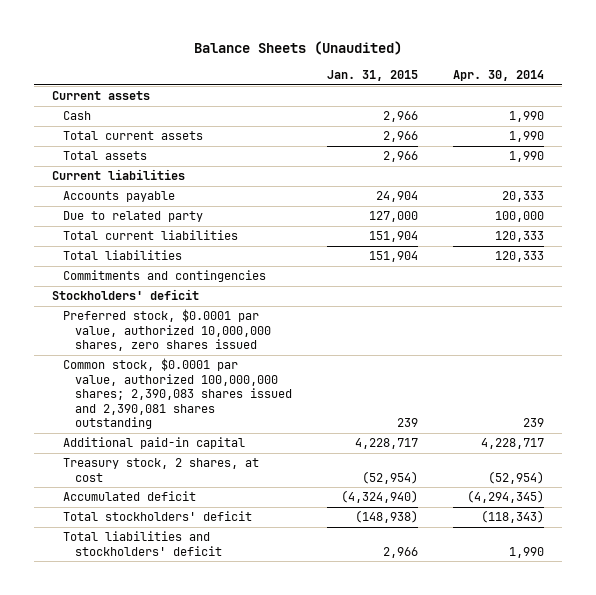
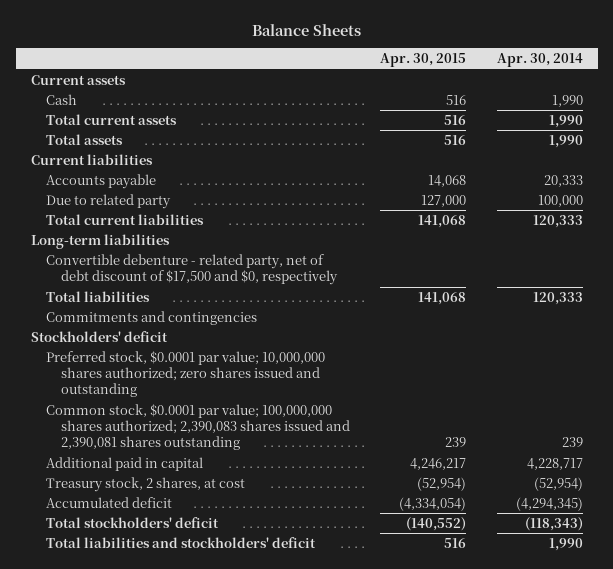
- Balance Sheets (Unaudited)
+ Balance Sheets
- | Jan. 31, 2015 | Apr. 30, 2014
+ | Apr. 30, 2015 | Apr. 30, 2014
+ Long-term liabilities
+ Convertible debenture - related party, net of debt discount of $17,500 and $0, respectively
- Preferred stock, $0.0001 par value, authorized 10,000,000 shares, zero shares issued
- Common stock, $0.0001 par value, authorized 100,000,000 shares; 2,390,083 shares issued and 2,390,081 shares outstanding | 239 | 239
- Additional paid-in capital | 4,228,717 | 4,228,717
+ Preferred stock, $0.0001 par value; 10,000,000 shares authorized; zero shares issued and outstanding
+ Common stock, $0.0001 par value; 100,000,000 shares authorized; 2,390,083 shares issued and 2,390,081 shares outstanding | 239 | 239
+ Additional paid in capital | 4,246,217 | 4,228,717

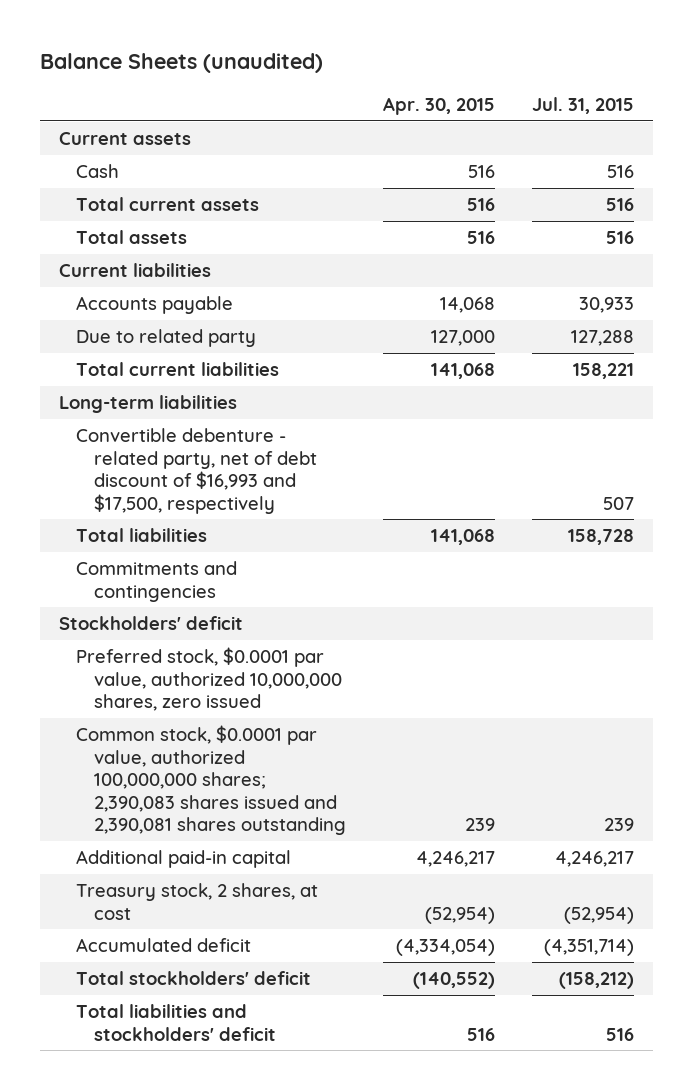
- Balance Sheets
+ Balance Sheets (unaudited)
- | Apr. 30, 2015 | Apr. 30, 2014
+ | Apr. 30, 2015 | Jul. 31, 2015
- Convertible debenture - related party, net of debt discount of $17,500 and $0, respectively
+ Convertible debenture - related party, net of debt discount of $16,993 and $17,500, respectively | | 507
- Preferred stock, $0.0001 par value; 10,000,000 shares authorized; zero shares issued and outstanding
- Common stock, $0.0001 par value; 100,000,000 shares authorized; 2,390,083 shares issued and 2,390,081 shares outstanding | 239 | 239
- Additional paid in capital | 4,246,217 | 4,228,717
+ Preferred stock, $0.0001 par value, authorized 10,000,000 shares, zero issued
+ Common stock, $0.0001 par value, authorized 100,000,000 shares; 2,390,083 shares issued and 2,390,081 shares outstanding | 239 | 239
+ Additional paid-in capital | 4,246,217 | 4,246,217

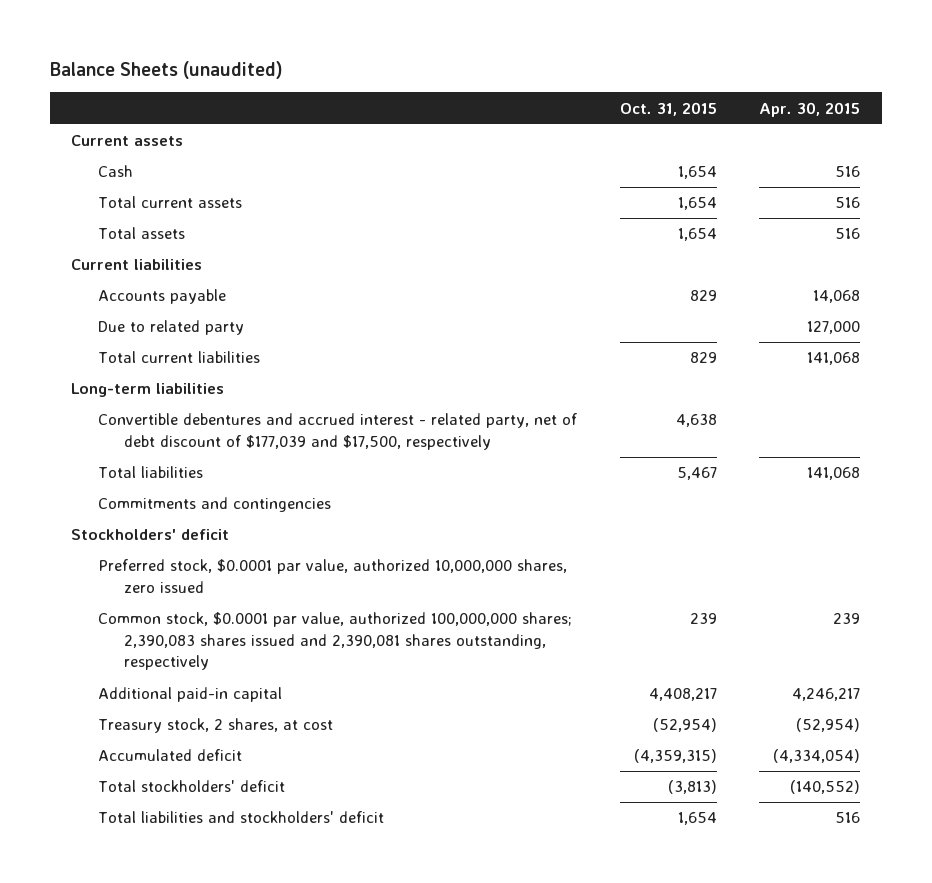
- | Apr. 30, 2015 | Jul. 31, 2015
+ | Oct. 31, 2015 | Apr. 30, 2015
- Convertible debenture - related party, net of debt discount of $16,993 and $17,500, respectively | | 507
+ Convertible debentures and accrued interest - related party, net of debt discount of $177,039 and $17,500, respectively | 4,638 |
- Common stock, $0.0001 par value, authorized 100,000,000 shares; 2,390,083 shares issued and 2,390,081 shares outstanding | 239 | 239
+ Common stock, $0.0001 par value, authorized 100,000,000 shares; 2,390,083 shares issued and 2,390,081 shares outstanding, respectively | 239 | 239

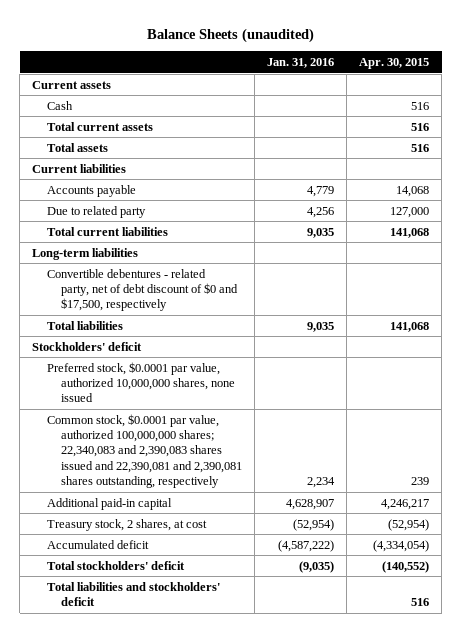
- | Oct. 31, 2015 | Apr. 30, 2015
+ | Jan. 31, 2016 | Apr. 30, 2015
- Convertible debentures and accrued interest - related party, net of debt discount of $177,039 and $17,500, respectively | 4,638 |
+ Convertible debentures - related party, net of debt discount of $0 and $17,500, respectively
- Commitments and contingencies
- Preferred stock, $0.0001 par value, authorized 10,000,000 shares, zero issued
- Common stock, $0.0001 par value, authorized 100,000,000 shares; 2,390,083 shares issued and 2,390,081 shares outstanding, respectively | 239 | 239
+ Preferred stock, $0.0001 par value, authorized 10,000,000 shares, none issued
+ Common stock, $0.0001 par value, authorized 100,000,000 shares; 22,340,083 and 2,390,083 shares issued and 22,390,081 and 2,390,081 shares outstanding, respectively | 2,234 | 239

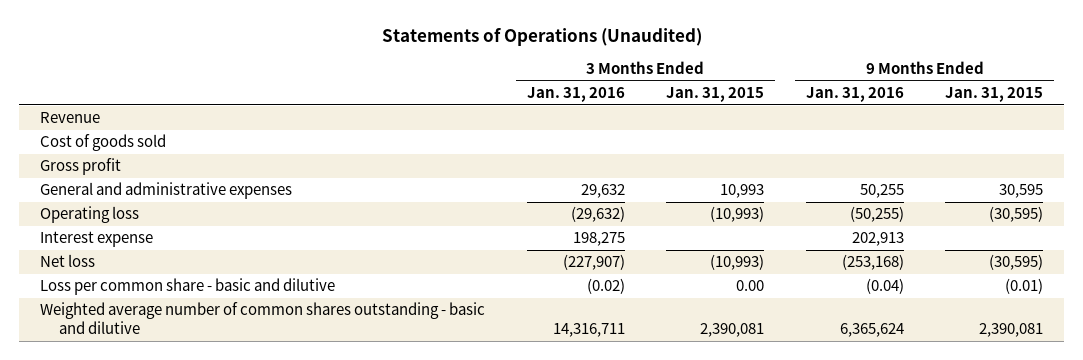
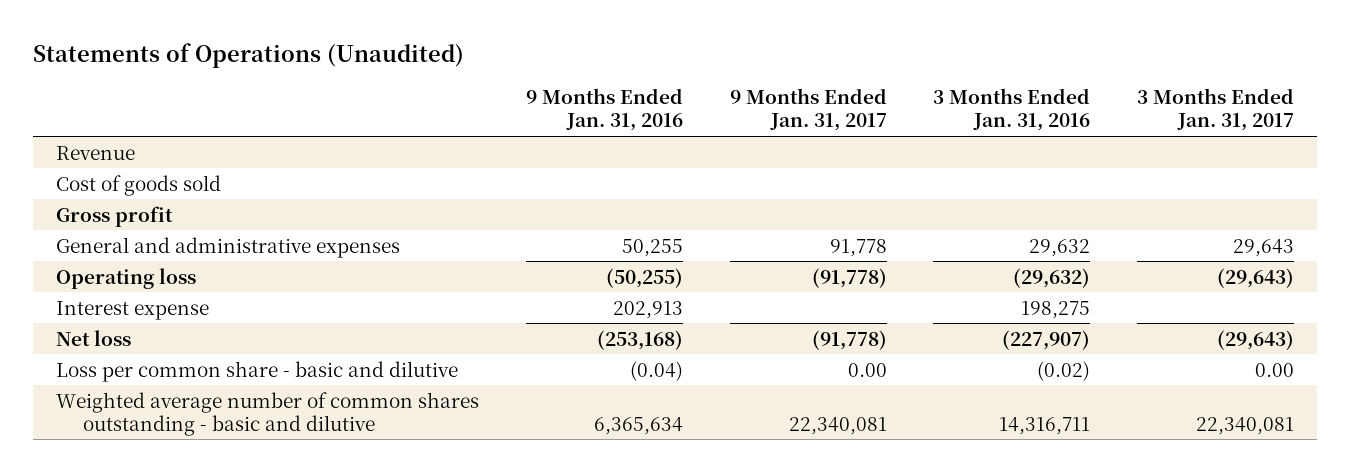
- | 3 Months Ended Jan. 31, 2016 | 3 Months Ended Jan. 31, 2015 | 9 Months Ended Jan. 31, 2016 | 9 Months Ended Jan. 31, 2015
+ | 9 Months Ended Jan. 31, 2016 | 9 Months Ended Jan. 31, 2017 | 3 Months Ended Jan. 31, 2016 | 3 Months Ended Jan. 31, 2017
- Weighted average number of common shares outstanding - basic and dilutive | 14,316,711 | 2,390,081 | 6,365,624 | 2,390,081
+ Weighted average number of common shares outstanding - basic and dilutive | 6,365,634 | 22,340,081 | 14,316,711 | 22,340,081

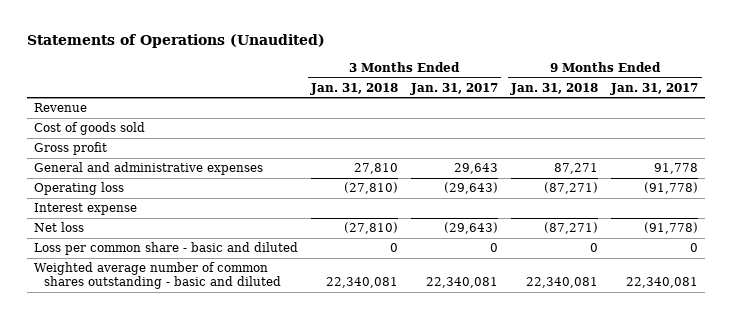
- | 9 Months Ended Jan. 31, 2016 | 9 Months Ended Jan. 31, 2017 | 3 Months Ended Jan. 31, 2016 | 3 Months Ended Jan. 31, 2017
+ | 3 Months Ended Jan. 31, 2018 | 3 Months Ended Jan. 31, 2017 | 9 Months Ended Jan. 31, 2018 | 9 Months Ended Jan. 31, 2017
- Loss per common share - basic and dilutive | (0.04) | 0.00 | (0.02) | 0.00
- Weighted average number of common shares outstanding - basic and dilutive | 6,365,634 | 22,340,081 | 14,316,711 | 22,340,081
+ Loss per common share - basic and diluted | 0 | 0 | 0 | 0
+ Weighted average number of common shares outstanding - basic and diluted | 22,340,081 | 22,340,081 | 22,340,081 | 22,340,081

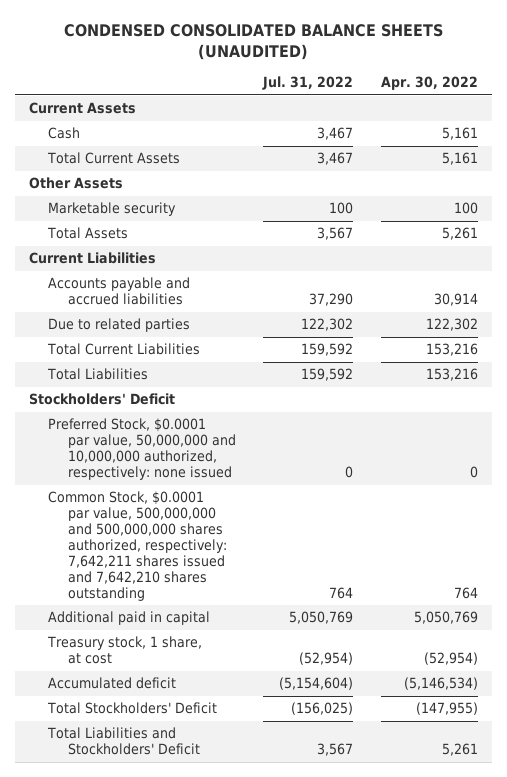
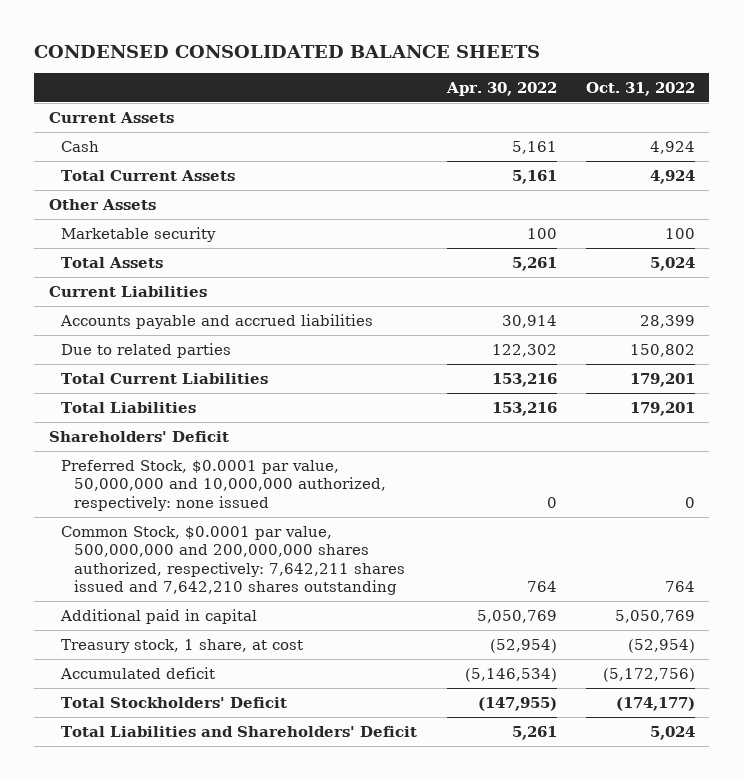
- CONDENSED CONSOLIDATED BALANCE SHEETS (UNAUDITED)
+ CONDENSED CONSOLIDATED BALANCE SHEETS
- | Jul. 31, 2022 | Apr. 30, 2022
+ | Apr. 30, 2022 | Oct. 31, 2022
- Stockholders' Deficit
+ Shareholders' Deficit
- Common Stock, $0.0001 par value, 500,000,000 and 500,000,000 shares authorized, respectively: 7,642,211 shares issued and 7,642,210 shares outstanding | 764 | 764
+ Common Stock, $0.0001 par value, 500,000,000 and 200,000,000 shares authorized, respectively: 7,642,211 shares issued and 7,642,210 shares outstanding | 764 | 764
- Total Liabilities and Stockholders' Deficit | 3,567 | 5,261
+ Total Liabilities and Shareholders' Deficit | 5,261 | 5,024

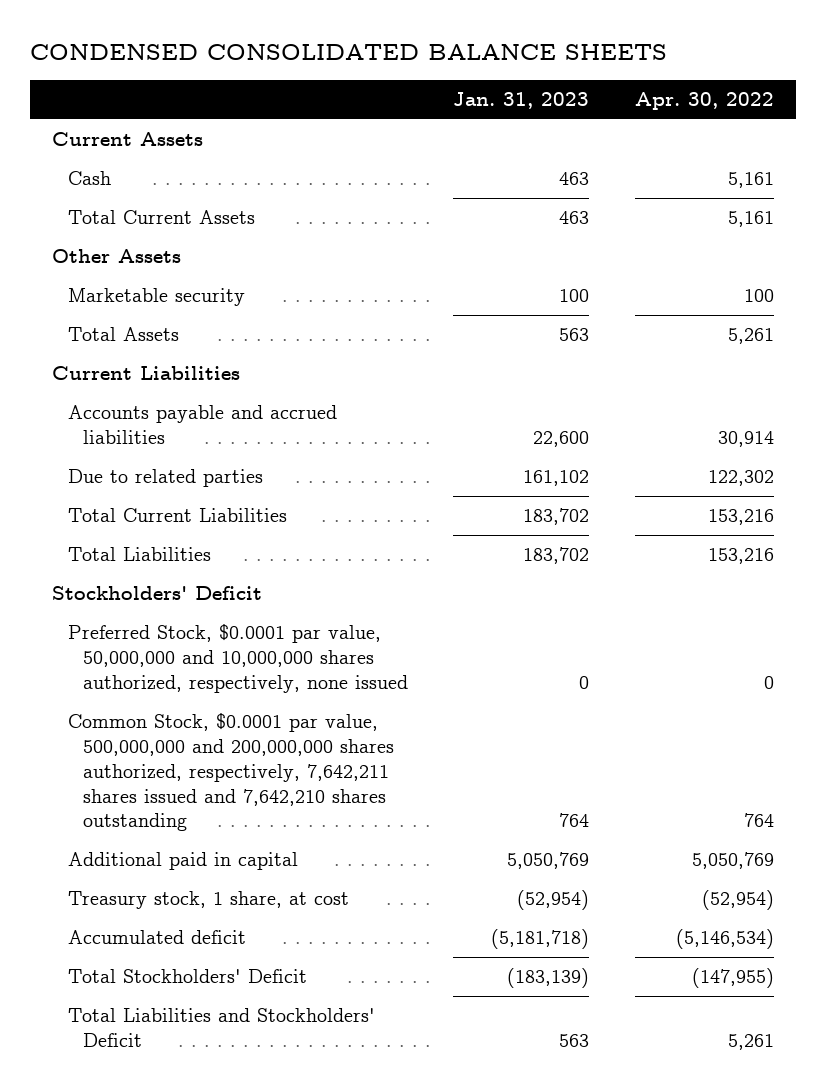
- | Apr. 30, 2022 | Oct. 31, 2022
+ | Jan. 31, 2023 | Apr. 30, 2022
- Shareholders' Deficit
- Preferred Stock, $0.0001 par value, 50,000,000 and 10,000,000 authorized, respectively: none issued | 0 | 0
- Common Stock, $0.0001 par value, 500,000,000 and 200,000,000 shares authorized, respectively: 7,642,211 shares issued and 7,642,210 shares outstanding | 764 | 764
+ Stockholders' Deficit
+ Preferred Stock, $0.0001 par value, 50,000,000 and 10,000,000 shares authorized, respectively, none issued | 0 | 0
+ Common Stock, $0.0001 par value, 500,000,000 and 200,000,000 shares authorized, respectively, 7,642,211 shares issued and 7,642,210 shares outstanding | 764 | 764
- Total Liabilities and Shareholders' Deficit | 5,261 | 5,024
+ Total Liabilities and Stockholders' Deficit | 563 | 5,261

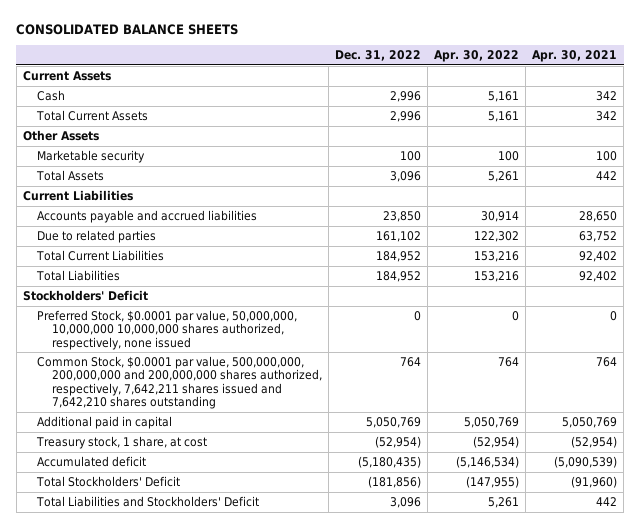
- CONDENSED CONSOLIDATED BALANCE SHEETS
+ CONSOLIDATED BALANCE SHEETS
- | Jan. 31, 2023 | Apr. 30, 2022
+ | Dec. 31, 2022 | Apr. 30, 2022 | Apr. 30, 2021
- Preferred Stock, $0.0001 par value, 50,000,000 and 10,000,000 shares authorized, respectively, none issued | 0 | 0
- Common Stock, $0.0001 par value, 500,000,000 and 200,000,000 shares authorized, respectively, 7,642,211 shares issued and 7,642,210 shares outstanding | 764 | 764
+ Preferred Stock, $0.0001 par value, 50,000,000, 10,000,000 10,000,000 shares authorized, respectively, none issued | 0 | 0 | 0
+ Common Stock, $0.0001 par value, 500,000,000, 200,000,000 and 200,000,000 shares authorized, respectively, 7,642,211 shares issued and 7,642,210 shares outstanding | 764 | 764 | 764

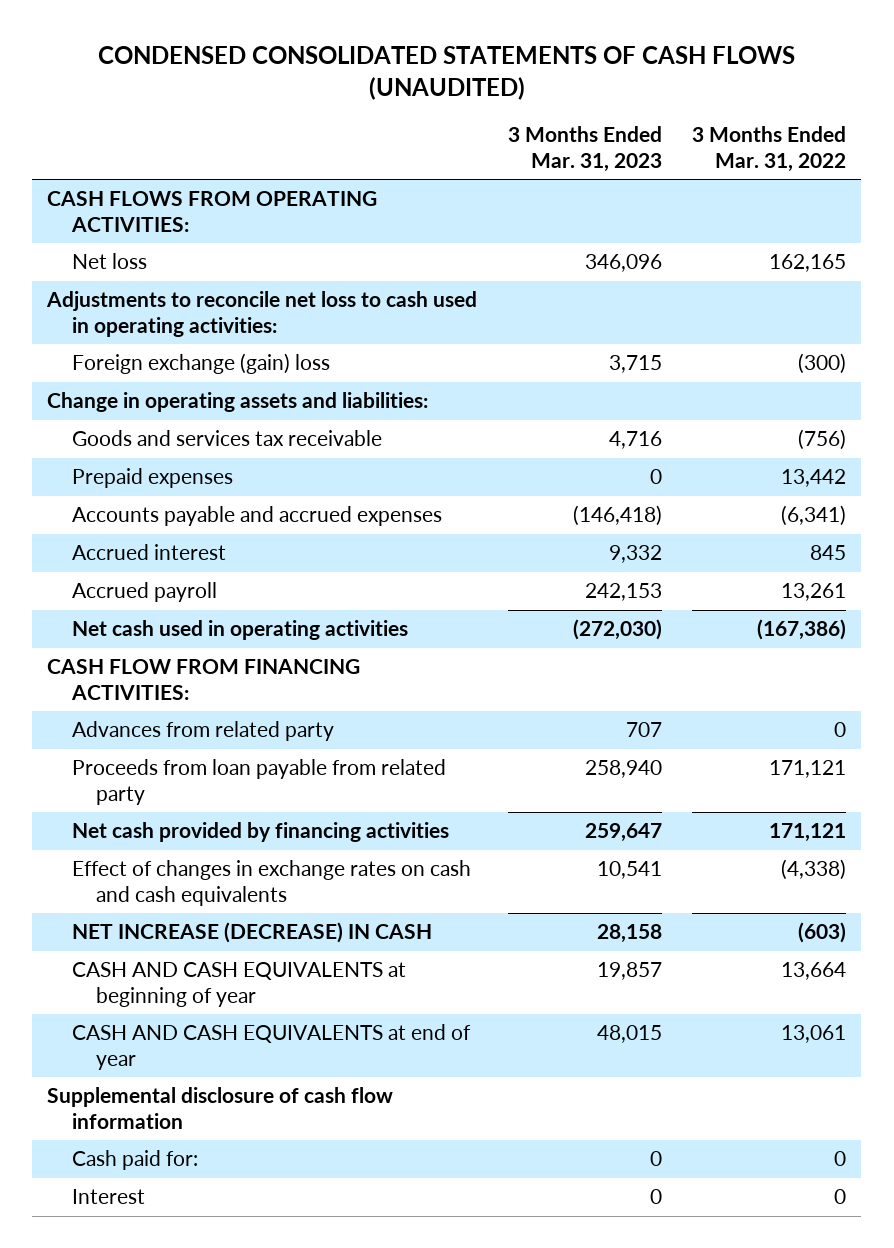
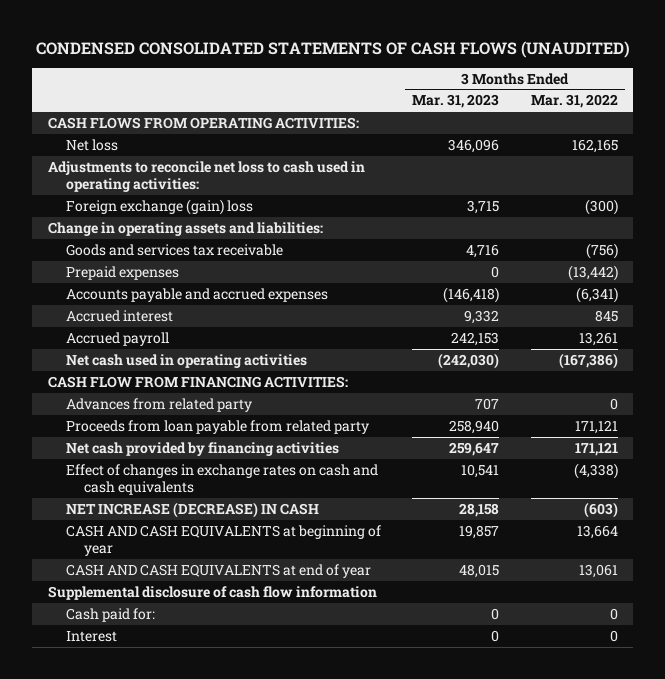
- Prepaid expenses | 0 | 13,442
+ Prepaid expenses | 0 | (13,442)
- Net cash used in operating activities | (272,030) | (167,386)
+ Net cash used in operating activities | (242,030) | (167,386)

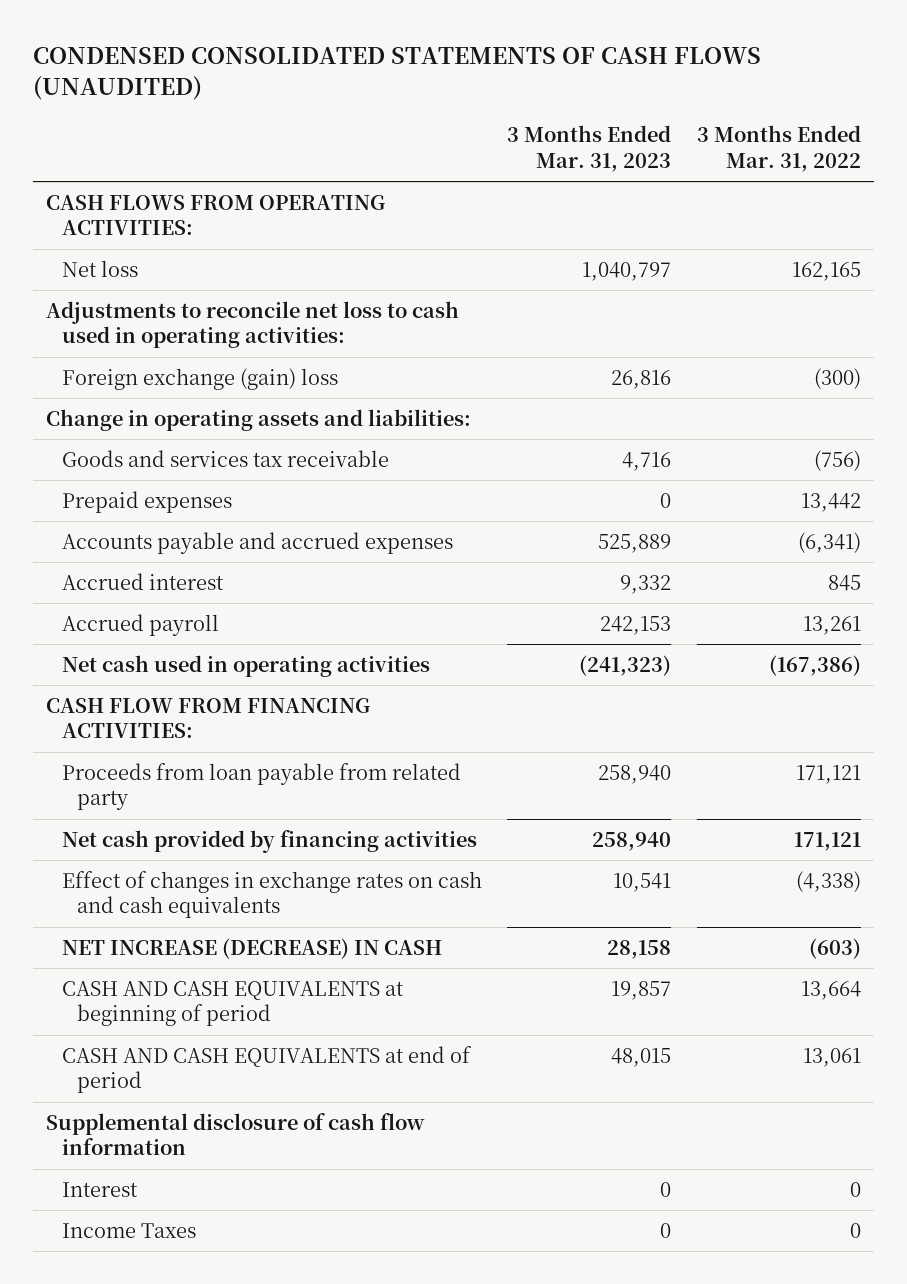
- Net loss | 346,096 | 162,165
+ Net loss | 1,040,797 | 162,165
- Foreign exchange (gain) loss | 3,715 | (300)
+ Foreign exchange (gain) loss | 26,816 | (300)
- Prepaid expenses | 0 | (13,442)
- Accounts payable and accrued expenses | (146,418) | (6,341)
+ Prepaid expenses | 0 | 13,442
+ Accounts payable and accrued expenses | 525,889 | (6,341)
- Net cash used in operating activities | (242,030) | (167,386)
+ Net cash used in operating activities | (241,323) | (167,386)
- Advances from related party | 707 | 0
- Net cash provided by financing activities | 259,647 | 171,121
+ Net cash provided by financing activities | 258,940 | 171,121
- CASH AND CASH EQUIVALENTS at beginning of year | 19,857 | 13,664
- CASH AND CASH EQUIVALENTS at end of year | 48,015 | 13,061
+ CASH AND CASH EQUIVALENTS at beginning of period | 19,857 | 13,664
+ CASH AND CASH EQUIVALENTS at end of period | 48,015 | 13,061
- Cash paid for: | 0 | 0
+ Income Taxes | 0 | 0

